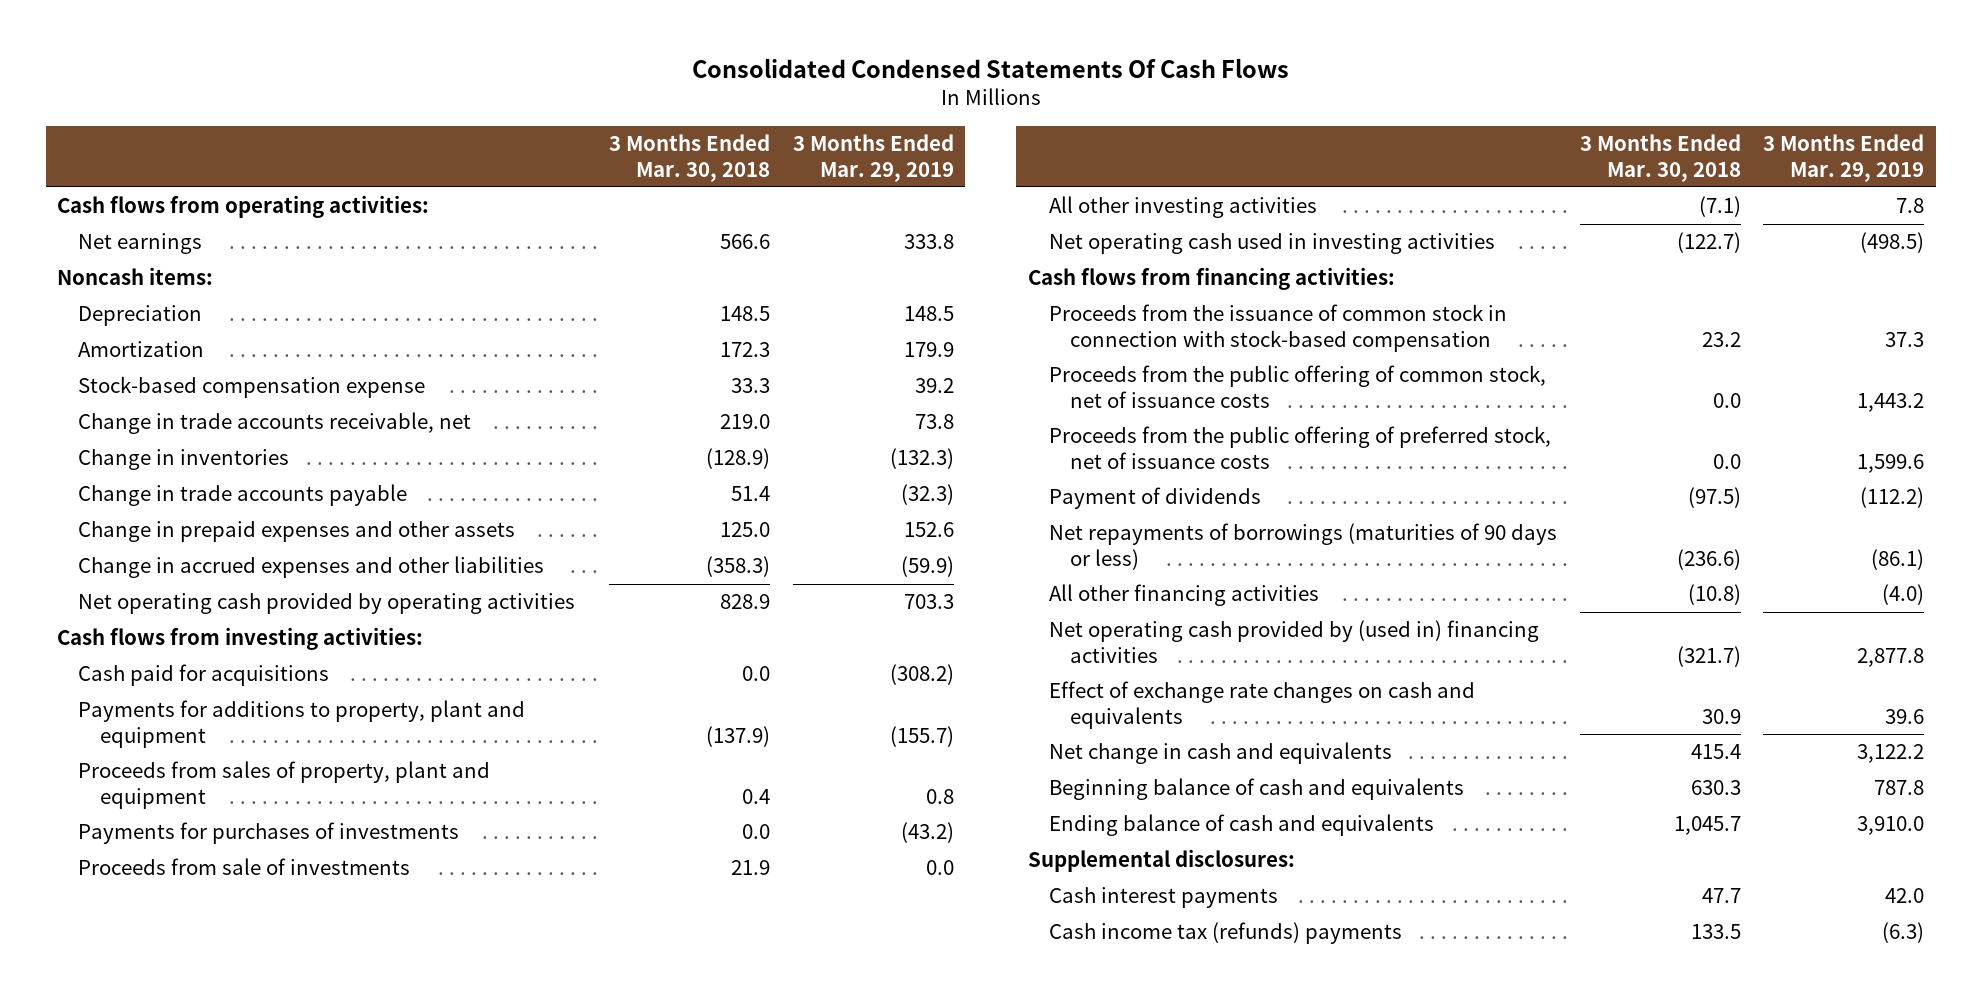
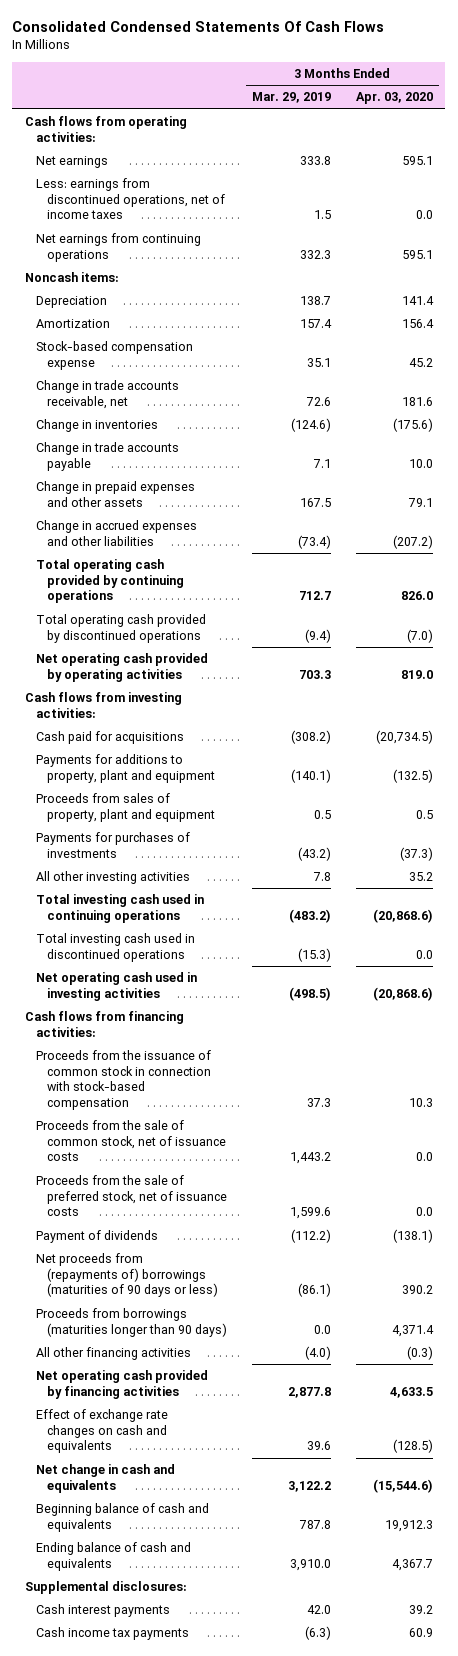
- | 3 Months Ended Mar. 30, 2018 | 3 Months Ended Mar. 29, 2019
+ | 3 Months Ended Mar. 29, 2019 | 3 Months Ended Apr. 03, 2020
+ Less: earnings from discontinued operations, net of income taxes | 1.5 | 0.0
+ Net earnings from continuing operations | 332.3 | 595.1
- Depreciation | 148.5 | 148.5
- Amortization | 172.3 | 179.9
- Stock-based compensation expense | 33.3 | 39.2
- Change in trade accounts receivable, net | 219.0 | 73.8
- Change in inventories | (128.9) | (132.3)
- Change in trade accounts payable | 51.4 | (32.3)
- Change in prepaid expenses and other assets | 125.0 | 152.6
- Change in accrued expenses and other liabilities | (358.3) | (59.9)
+ Depreciation | 138.7 | 141.4
+ Amortization | 157.4 | 156.4
+ Stock-based compensation expense | 35.1 | 45.2
+ Change in trade accounts receivable, net | 72.6 | 181.6
+ Change in inventories | (124.6) | (175.6)
+ Change in trade accounts payable | 7.1 | 10.0
+ Change in prepaid expenses and other assets | 167.5 | 79.1
+ Change in accrued expenses and other liabilities | (73.4) | (207.2)
+ Total operating cash provided by continuing operations | 712.7 | 826.0
+ Total operating cash provided by discontinued operations | (9.4) | (7.0)
- Payments for additions to property, plant and equipment | (137.9) | (155.7)
- Proceeds from sales of property, plant and equipment | 0.4 | 0.8
+ Payments for additions to property, plant and equipment | (140.1) | (132.5)
+ Proceeds from sales of property, plant and equipment | 0.5 | 0.5
- Proceeds from sale of investments | 21.9 | 0.0
+ Total investing cash used in continuing operations | (483.2) | (20,868.6)
+ Total investing cash used in discontinued operations | (15.3) | 0.0
- Proceeds from the public offering of common stock, net of issuance costs | 0.0 | 1,443.2
- Proceeds from the public offering of preferred stock, net of issuance costs | 0.0 | 1,599.6
+ Proceeds from the sale of common stock, net of issuance costs | 1,443.2 | 0.0
+ Proceeds from the sale of preferred stock, net of issuance costs | 1,599.6 | 0.0
- Net repayments of borrowings (maturities of 90 days or less) | (236.6) | (86.1)
+ Net proceeds from (repayments of) borrowings (maturities of 90 days or less) | (86.1) | 390.2
+ Proceeds from borrowings (maturities longer than 90 days) | 0.0 | 4,371.4
- Net operating cash provided by (used in) financing activities | (321.7) | 2,877.8
+ Net operating cash provided by financing activities | 2,877.8 | 4,633.5
- Cash income tax (refunds) payments | 133.5 | (6.3)
+ Cash income tax payments | (6.3) | 60.9

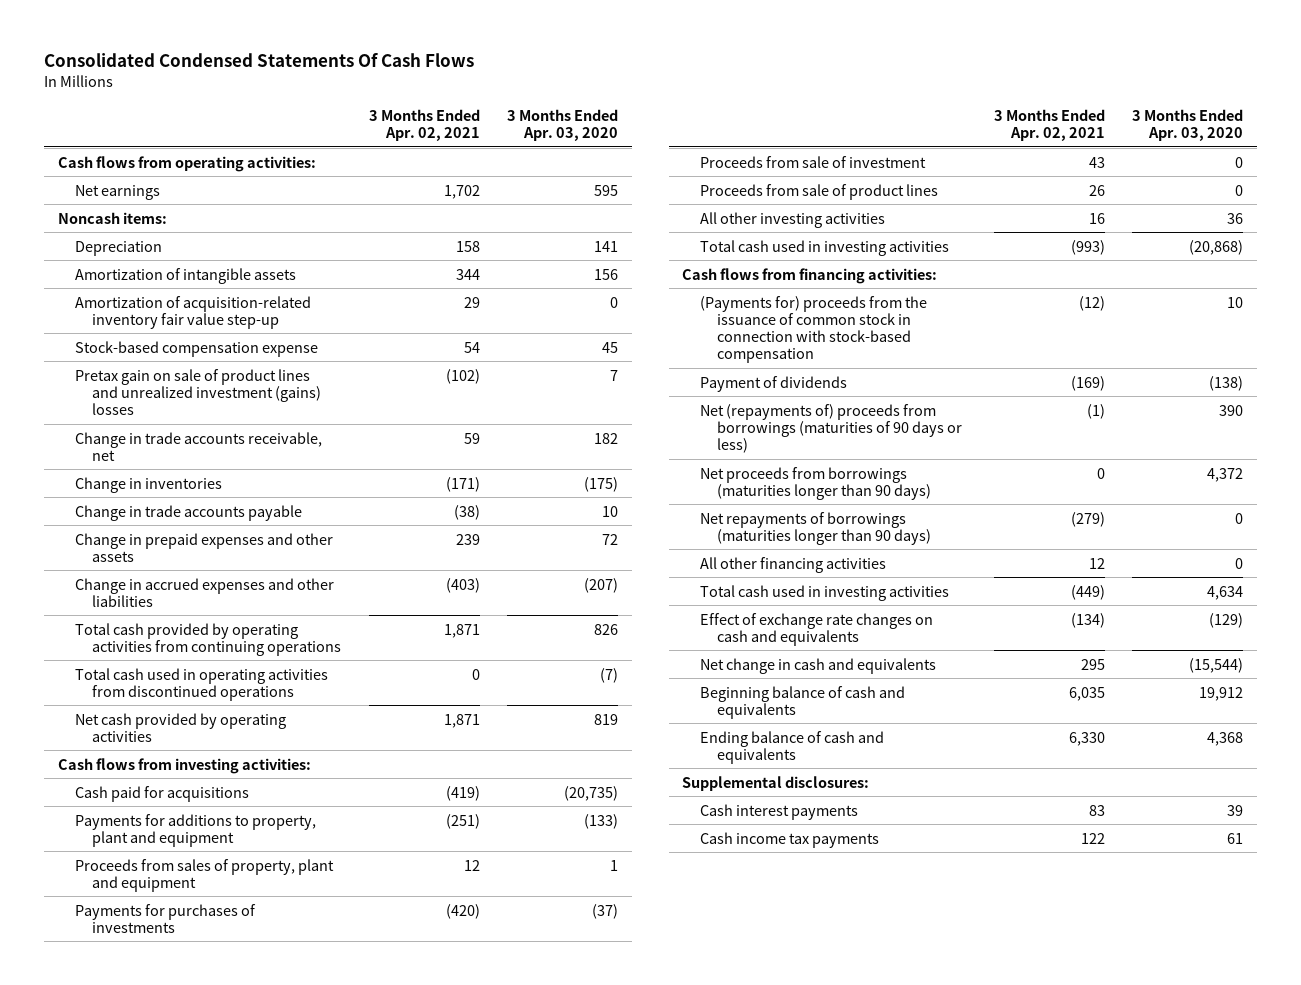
- | 3 Months Ended Mar. 29, 2019 | 3 Months Ended Apr. 03, 2020
+ | 3 Months Ended Apr. 02, 2021 | 3 Months Ended Apr. 03, 2020
- Net earnings | 333.8 | 595.1
- Less: earnings from discontinued operations, net of income taxes | 1.5 | 0.0
- Net earnings from continuing operations | 332.3 | 595.1
+ Net earnings | 1,702 | 595
- Depreciation | 138.7 | 141.4
- Amortization | 157.4 | 156.4
- Stock-based compensation expense | 35.1 | 45.2
- Change in trade accounts receivable, net | 72.6 | 181.6
- Change in inventories | (124.6) | (175.6)
- Change in trade accounts payable | 7.1 | 10.0
- Change in prepaid expenses and other assets | 167.5 | 79.1
- Change in accrued expenses and other liabilities | (73.4) | (207.2)
- Total operating cash provided by continuing operations | 712.7 | 826.0
- Total operating cash provided by discontinued operations | (9.4) | (7.0)
- Net operating cash provided by operating activities | 703.3 | 819.0
+ Depreciation | 158 | 141
+ Amortization of intangible assets | 344 | 156
+ Amortization of acquisition-related inventory fair value step-up | 29 | 0
+ Stock-based compensation expense | 54 | 45
+ Pretax gain on sale of product lines and unrealized investment (gains) losses | (102) | 7
+ Change in trade accounts receivable, net | 59 | 182
+ Change in inventories | (171) | (175)
+ Change in trade accounts payable | (38) | 10
+ Change in prepaid expenses and other assets | 239 | 72
+ Change in accrued expenses and other liabilities | (403) | (207)
+ Total cash provided by operating activities from continuing operations | 1,871 | 826
+ Total cash used in operating activities from discontinued operations | 0 | (7)
+ Net cash provided by operating activities | 1,871 | 819
- Cash paid for acquisitions | (308.2) | (20,734.5)
- Payments for additions to property, plant and equipment | (140.1) | (132.5)
- Proceeds from sales of property, plant and equipment | 0.5 | 0.5
- Payments for purchases of investments | (43.2) | (37.3)
- All other investing activities | 7.8 | 35.2
- Total investing cash used in continuing operations | (483.2) | (20,868.6)
- Total investing cash used in discontinued operations | (15.3) | 0.0
- Net operating cash used in investing activities | (498.5) | (20,868.6)
+ Cash paid for acquisitions | (419) | (20,735)
+ Payments for additions to property, plant and equipment | (251) | (133)
+ Proceeds from sales of property, plant and equipment | 12 | 1
+ Payments for purchases of investments | (420) | (37)
+ Proceeds from sale of investment | 43 | 0
+ Proceeds from sale of product lines | 26 | 0
+ All other investing activities | 16 | 36
+ Total cash used in investing activities | (993) | (20,868)
- Proceeds from the issuance of common stock in connection with stock-based compensation | 37.3 | 10.3
- Proceeds from the sale of common stock, net of issuance costs | 1,443.2 | 0.0
- Proceeds from the sale of preferred stock, net of issuance costs | 1,599.6 | 0.0
- Payment of dividends | (112.2) | (138.1)
- Net proceeds from (repayments of) borrowings (maturities of 90 days or less) | (86.1) | 390.2
- Proceeds from borrowings (maturities longer than 90 days) | 0.0 | 4,371.4
- All other financing activities | (4.0) | (0.3)
- Net operating cash provided by financing activities | 2,877.8 | 4,633.5
- Effect of exchange rate changes on cash and equivalents | 39.6 | (128.5)
- Net change in cash and equivalents | 3,122.2 | (15,544.6)
- Beginning balance of cash and equivalents | 787.8 | 19,912.3
- Ending balance of cash and equivalents | 3,910.0 | 4,367.7
+ (Payments for) proceeds from the issuance of common stock in connection with stock-based compensation | (12) | 10
+ Payment of dividends | (169) | (138)
+ Net (repayments of) proceeds from borrowings (maturities of 90 days or less) | (1) | 390
+ Net proceeds from borrowings (maturities longer than 90 days) | 0 | 4,372
+ Net repayments of borrowings (maturities longer than 90 days) | (279) | 0
+ All other financing activities | 12 | 0
+ Total cash used in investing activities | (449) | 4,634
+ Effect of exchange rate changes on cash and equivalents | (134) | (129)
+ Net change in cash and equivalents | 295 | (15,544)
+ Beginning balance of cash and equivalents | 6,035 | 19,912
+ Ending balance of cash and equivalents | 6,330 | 4,368
- Cash interest payments | 42.0 | 39.2
- Cash income tax payments | (6.3) | 60.9
+ Cash interest payments | 83 | 39
+ Cash income tax payments | 122 | 61

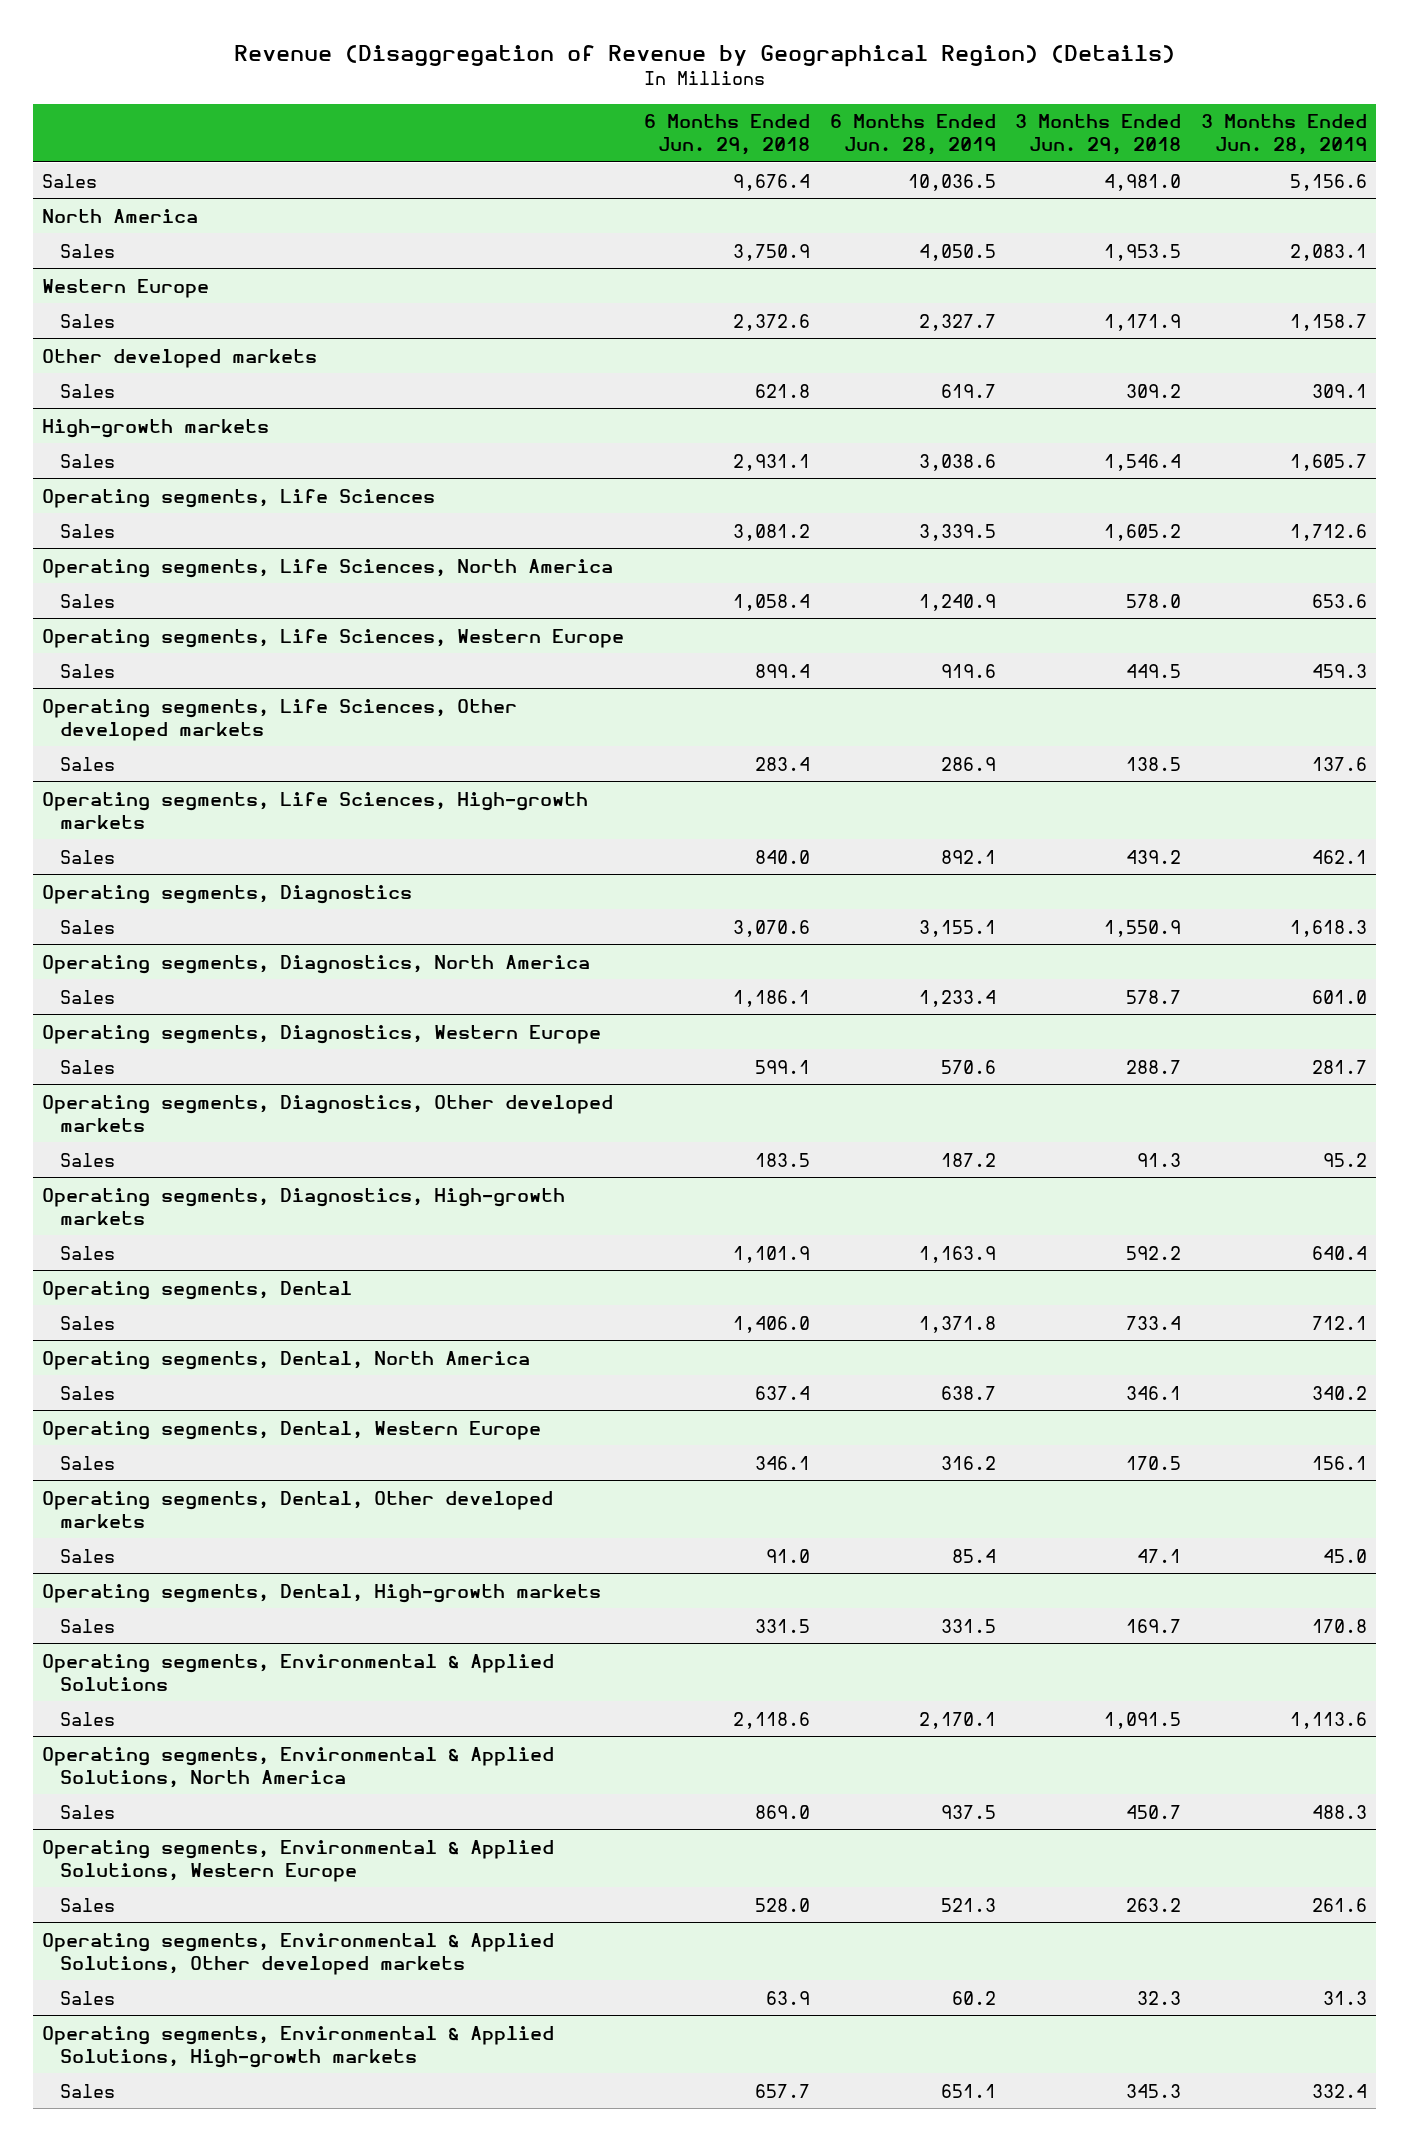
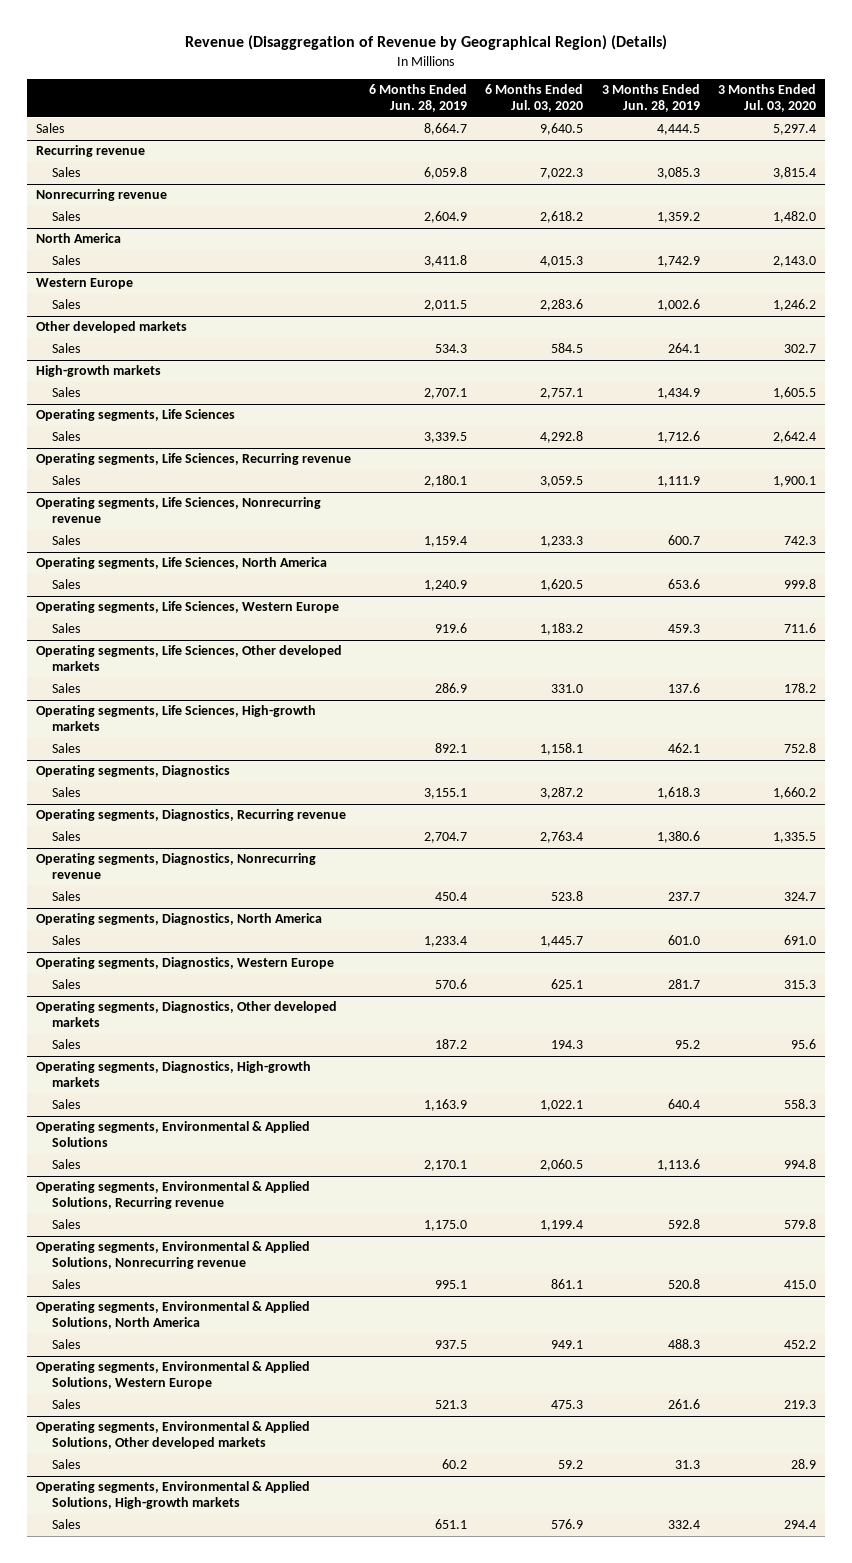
- | 6 Months Ended Jun. 29, 2018 | 6 Months Ended Jun. 28, 2019 | 3 Months Ended Jun. 29, 2018 | 3 Months Ended Jun. 28, 2019
+ | 6 Months Ended Jun. 28, 2019 | 6 Months Ended Jul. 03, 2020 | 3 Months Ended Jun. 28, 2019 | 3 Months Ended Jul. 03, 2020
- Sales | 9,676.4 | 10,036.5 | 4,981.0 | 5,156.6
+ Sales | 8,664.7 | 9,640.5 | 4,444.5 | 5,297.4
+ Recurring revenue
+ Sales | 6,059.8 | 7,022.3 | 3,085.3 | 3,815.4
+ Nonrecurring revenue
+ Sales | 2,604.9 | 2,618.2 | 1,359.2 | 1,482.0
@ North America
- Sales | 3,750.9 | 4,050.5 | 1,953.5 | 2,083.1
+ Sales | 3,411.8 | 4,015.3 | 1,742.9 | 2,143.0
@ Western Europe
- Sales | 2,372.6 | 2,327.7 | 1,171.9 | 1,158.7
+ Sales | 2,011.5 | 2,283.6 | 1,002.6 | 1,246.2
@ Other developed markets
- Sales | 621.8 | 619.7 | 309.2 | 309.1
+ Sales | 534.3 | 584.5 | 264.1 | 302.7
@ High-growth markets
- Sales | 2,931.1 | 3,038.6 | 1,546.4 | 1,605.7
+ Sales | 2,707.1 | 2,757.1 | 1,434.9 | 1,605.5
+ Operating segments, Life Sciences, Recurring revenue
+ Sales | 2,180.1 | 3,059.5 | 1,111.9 | 1,900.1
+ Operating segments, Life Sciences, Nonrecurring revenue
+ Sales | 1,159.4 | 1,233.3 | 600.7 | 742.3
+ Operating segments, Diagnostics, Recurring revenue
+ Sales | 2,704.7 | 2,763.4 | 1,380.6 | 1,335.5
+ Operating segments, Diagnostics, Nonrecurring revenue
+ Sales | 450.4 | 523.8 | 237.7 | 324.7
- Operating segments, Dental
- Sales | 1,406.0 | 1,371.8 | 733.4 | 712.1
- Operating segments, Dental, North America
- Sales | 637.4 | 638.7 | 346.1 | 340.2
- Operating segments, Dental, Western Europe
- Sales | 346.1 | 316.2 | 170.5 | 156.1
- Operating segments, Dental, Other developed markets
- Sales | 91.0 | 85.4 | 47.1 | 45.0
- Operating segments, Dental, High-growth markets
- Sales | 331.5 | 331.5 | 169.7 | 170.8
+ Operating segments, Environmental & Applied Solutions, Recurring revenue
+ Sales | 1,175.0 | 1,199.4 | 592.8 | 579.8
+ Operating segments, Environmental & Applied Solutions, Nonrecurring revenue
+ Sales | 995.1 | 861.1 | 520.8 | 415.0

